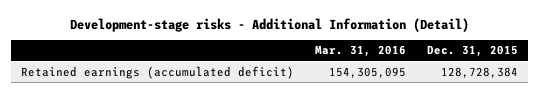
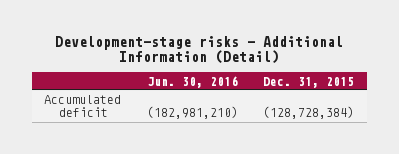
- | Mar. 31, 2016 | Dec. 31, 2015
+ | Jun. 30, 2016 | Dec. 31, 2015
- Retained earnings (accumulated deficit) | 154,305,095 | 128,728,384
+ Accumulated deficit | (182,981,210) | (128,728,384)

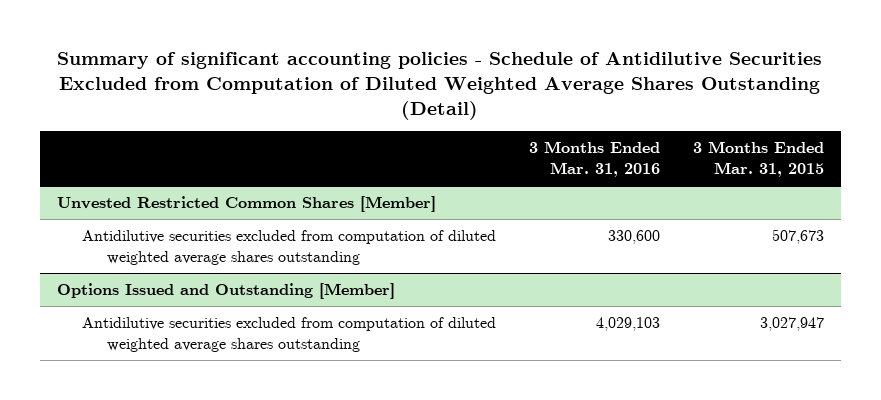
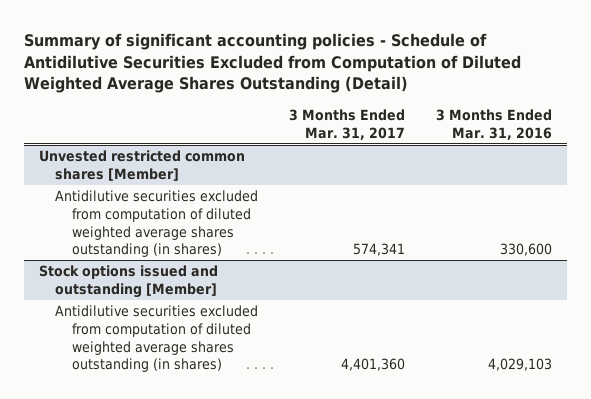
- | 3 Months Ended Mar. 31, 2016 | 3 Months Ended Mar. 31, 2015
+ | 3 Months Ended Mar. 31, 2017 | 3 Months Ended Mar. 31, 2016
- Unvested Restricted Common Shares [Member]
- Antidilutive securities excluded from computation of diluted weighted average shares outstanding | 330,600 | 507,673
- Options Issued and Outstanding [Member]
- Antidilutive securities excluded from computation of diluted weighted average shares outstanding | 4,029,103 | 3,027,947
+ Unvested restricted common shares [Member]
+ Antidilutive securities excluded from computation of diluted weighted average shares outstanding (in shares) | 574,341 | 330,600
+ Stock options issued and outstanding [Member]
+ Antidilutive securities excluded from computation of diluted weighted average shares outstanding (in shares) | 4,401,360 | 4,029,103

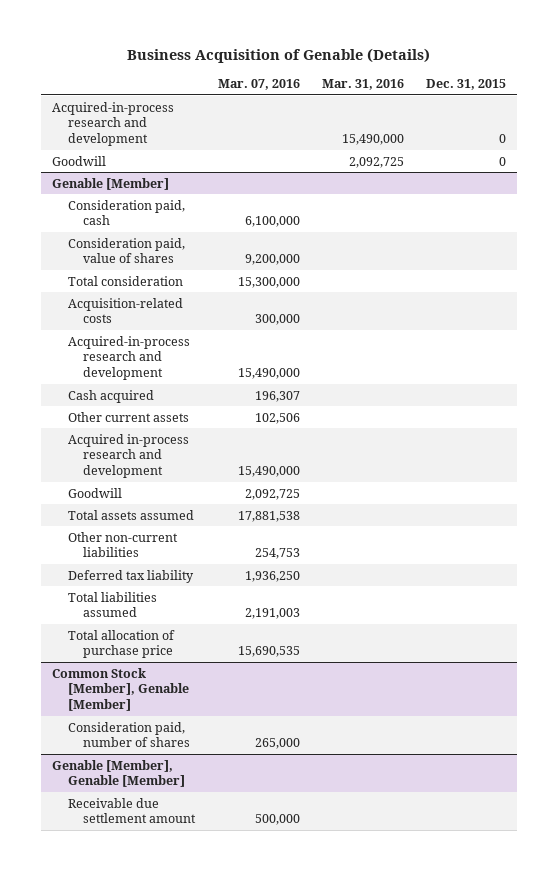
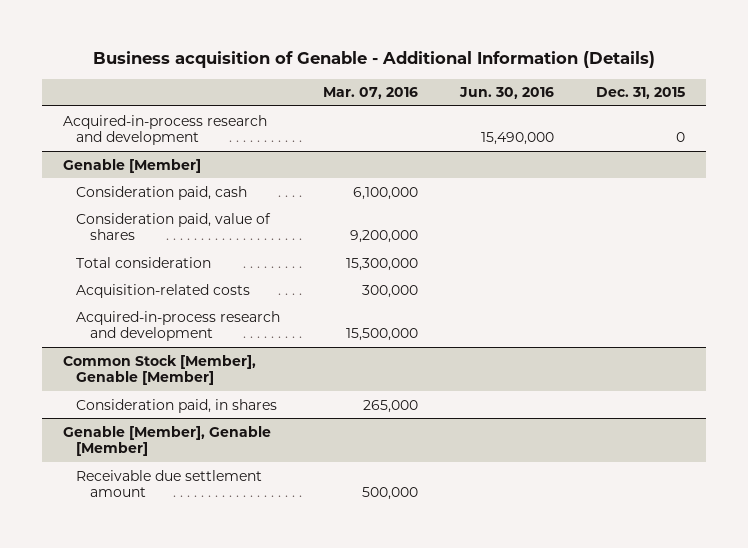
- Business Acquisition of Genable (Details)
+ Business acquisition of Genable - Additional Information (Details)
- | Mar. 07, 2016 | Mar. 31, 2016 | Dec. 31, 2015
+ | Mar. 07, 2016 | Jun. 30, 2016 | Dec. 31, 2015
- Goodwill | | 2,092,725 | 0
@ Genable [Member]
- Acquired-in-process research and development | 15,490,000 | |
- Cash acquired | 196,307 | |
- Other current assets | 102,506 | |
- Acquired in-process research and development | 15,490,000 | |
- Goodwill | 2,092,725 | |
- Total assets assumed | 17,881,538 | |
- Other non-current liabilities | 254,753 | |
- Deferred tax liability | 1,936,250 | |
- Total liabilities assumed | 2,191,003 | |
- Total allocation of purchase price | 15,690,535 | |
+ Acquired-in-process research and development | 15,500,000 | |
@ Common Stock [Member], Genable [Member]
- Consideration paid, number of shares | 265,000 | |
+ Consideration paid, in shares | 265,000 | |

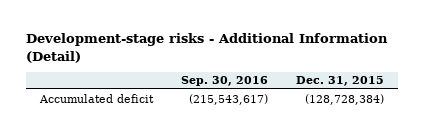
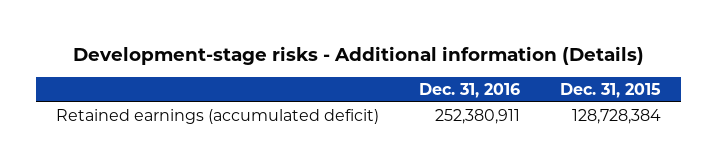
- Development-stage risks - Additional Information (Detail)
+ Development-stage risks - Additional information (Details)
- | Sep. 30, 2016 | Dec. 31, 2015
+ | Dec. 31, 2016 | Dec. 31, 2015
- Accumulated deficit | (215,543,617) | (128,728,384)
+ Retained earnings (accumulated deficit) | 252,380,911 | 128,728,384

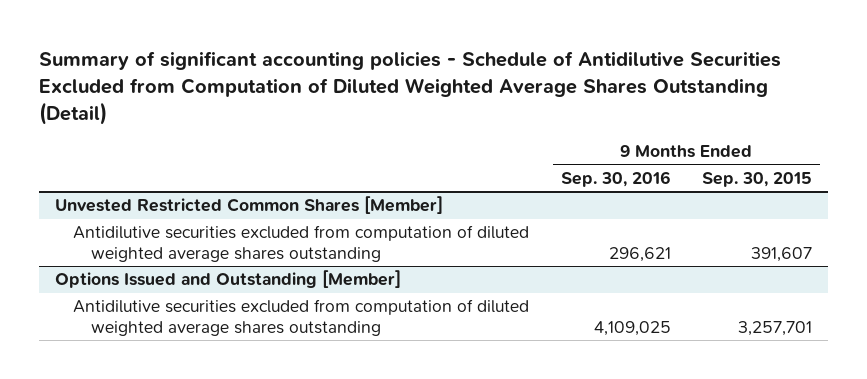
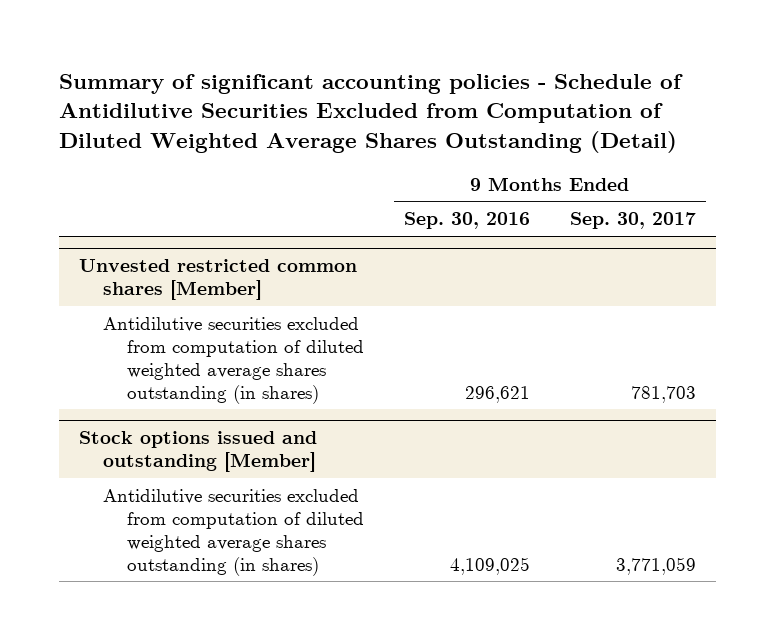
- | 9 Months Ended Sep. 30, 2016 | 9 Months Ended Sep. 30, 2015
+ | 9 Months Ended Sep. 30, 2016 | 9 Months Ended Sep. 30, 2017
- Unvested Restricted Common Shares [Member]
- Antidilutive securities excluded from computation of diluted weighted average shares outstanding | 296,621 | 391,607
- Options Issued and Outstanding [Member]
- Antidilutive securities excluded from computation of diluted weighted average shares outstanding | 4,109,025 | 3,257,701
+ Unvested restricted common shares [Member]
+ Antidilutive securities excluded from computation of diluted weighted average shares outstanding (in shares) | 296,621 | 781,703
+ Stock options issued and outstanding [Member]
+ Antidilutive securities excluded from computation of diluted weighted average shares outstanding (in shares) | 4,109,025 | 3,771,059

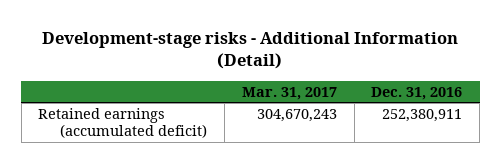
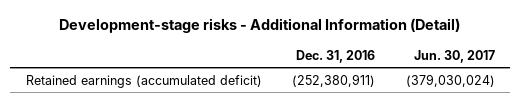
- | Mar. 31, 2017 | Dec. 31, 2016
+ | Dec. 31, 2016 | Jun. 30, 2017
- Retained earnings (accumulated deficit) | 304,670,243 | 252,380,911
+ Retained earnings (accumulated deficit) | (252,380,911) | (379,030,024)

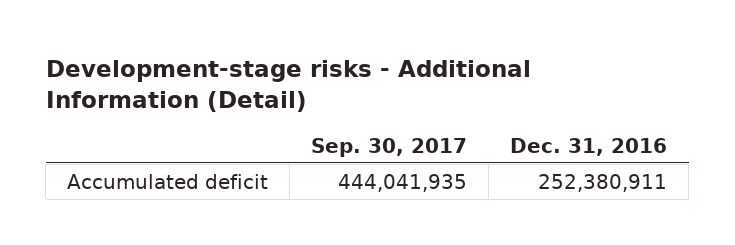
- | Dec. 31, 2016 | Jun. 30, 2017
+ | Sep. 30, 2017 | Dec. 31, 2016
- Retained earnings (accumulated deficit) | (252,380,911) | (379,030,024)
+ Accumulated deficit | 444,041,935 | 252,380,911

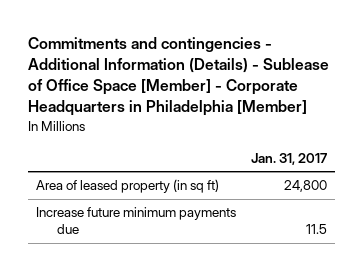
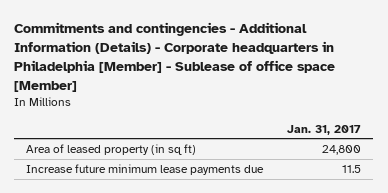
- Commitments and contingencies - Additional Information (Details) - Sublease of Office Space [Member] - Corporate Headquarters in Philadelphia [Member]
+ Commitments and contingencies - Additional Information (Details) - Corporate headquarters in Philadelphia [Member] - Sublease of office space [Member]
- Increase future minimum payments due | 11.5
+ Increase future minimum lease payments due | 11.5

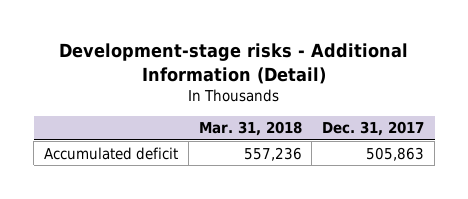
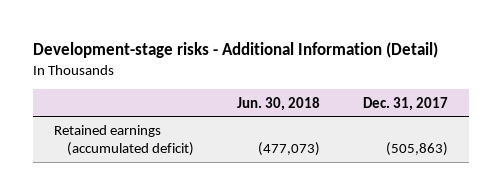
- | Mar. 31, 2018 | Dec. 31, 2017
+ | Jun. 30, 2018 | Dec. 31, 2017
- Accumulated deficit | 557,236 | 505,863
+ Retained earnings (accumulated deficit) | (477,073) | (505,863)

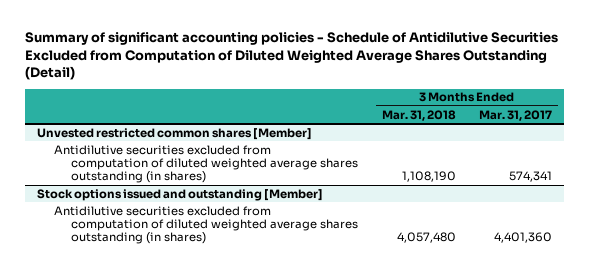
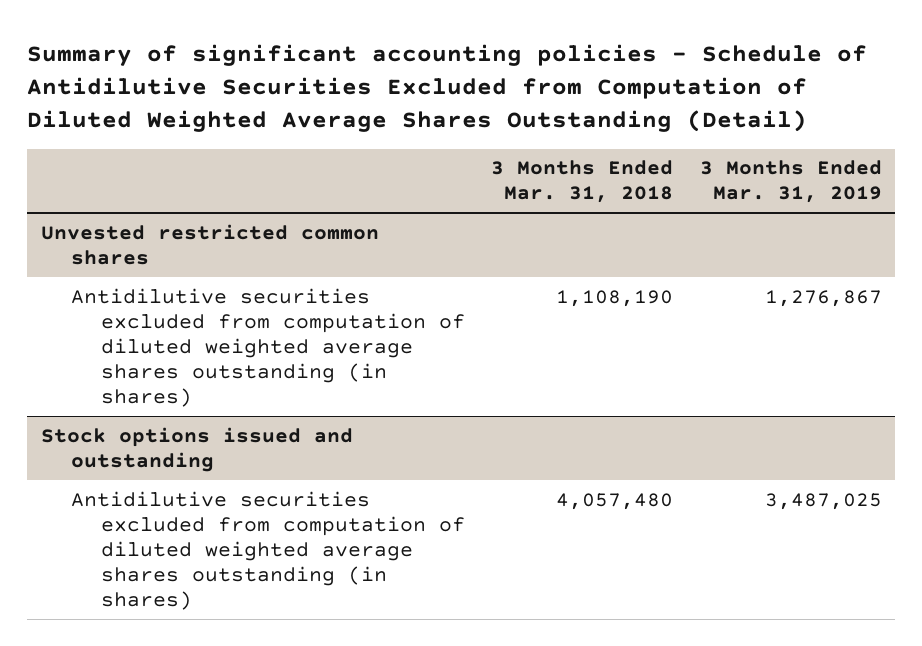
- | 3 Months Ended Mar. 31, 2018 | 3 Months Ended Mar. 31, 2017
+ | 3 Months Ended Mar. 31, 2018 | 3 Months Ended Mar. 31, 2019
- Unvested restricted common shares [Member]
+ Unvested restricted common shares
- Stock options issued and outstanding [Member]
+ Stock options issued and outstanding

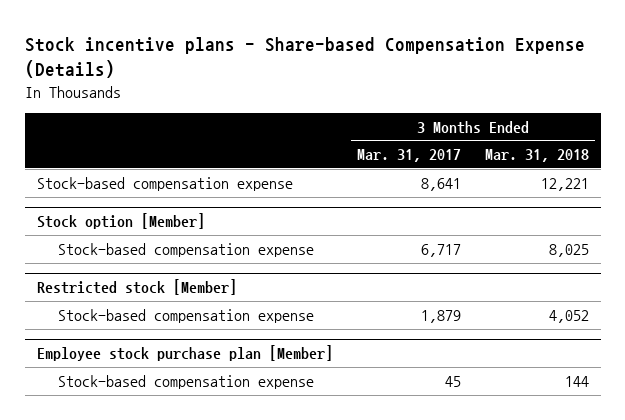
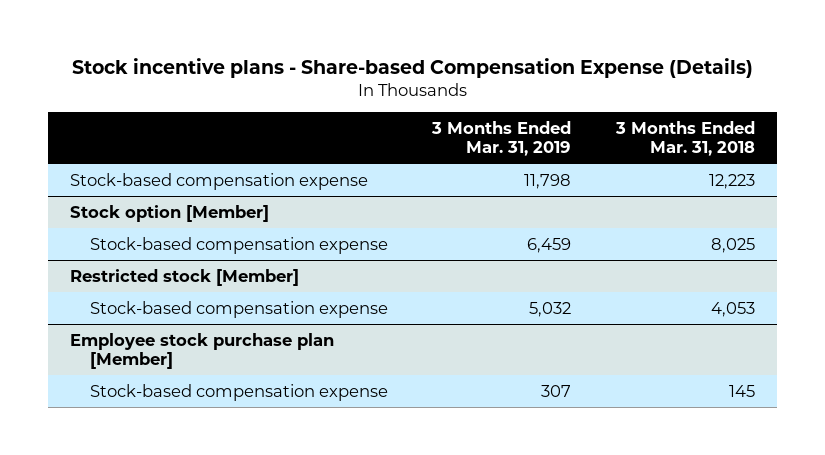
- | 3 Months Ended Mar. 31, 2017 | 3 Months Ended Mar. 31, 2018
+ | 3 Months Ended Mar. 31, 2019 | 3 Months Ended Mar. 31, 2018
- Stock-based compensation expense | 8,641 | 12,221
+ Stock-based compensation expense | 11,798 | 12,223
@ Restricted stock [Member]
- Stock-based compensation expense | 1,879 | 4,052
+ Stock-based compensation expense | 5,032 | 4,053
@ Employee stock purchase plan [Member]
- Stock-based compensation expense | 45 | 144
+ Stock-based compensation expense | 307 | 145

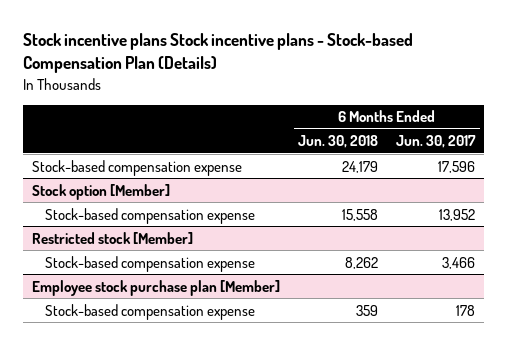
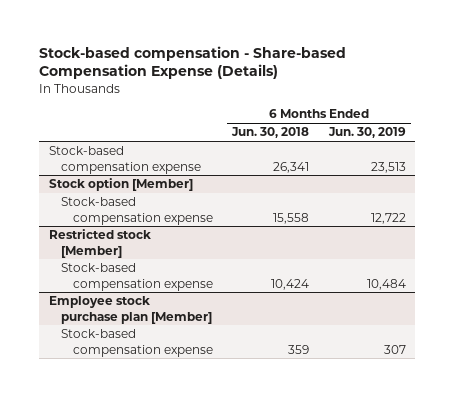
- Stock incentive plans Stock incentive plans - Stock-based Compensation Plan (Details)
+ Stock-based compensation - Share-based Compensation Expense (Details)
- | 6 Months Ended Jun. 30, 2018 | 6 Months Ended Jun. 30, 2017
+ | 6 Months Ended Jun. 30, 2018 | 6 Months Ended Jun. 30, 2019
- Stock-based compensation expense | 24,179 | 17,596
+ Stock-based compensation expense | 26,341 | 23,513
@ Restricted stock [Member]
- Stock-based compensation expense | 8,262 | 3,466
+ Stock-based compensation expense | 10,424 | 10,484

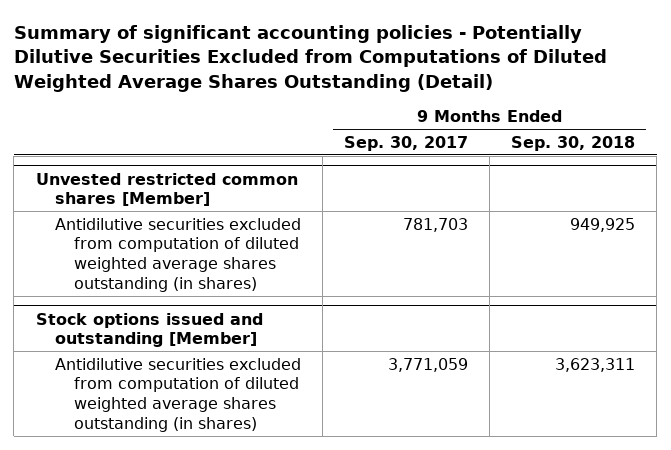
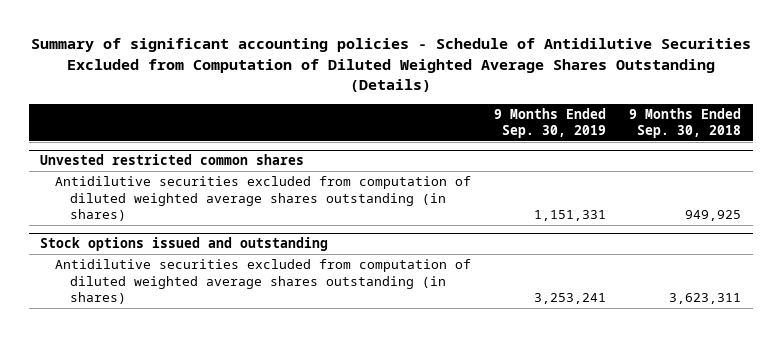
- Summary of significant accounting policies - Potentially Dilutive Securities Excluded from Computations of Diluted Weighted Average Shares Outstanding (Detail)
+ Summary of significant accounting policies - Schedule of Antidilutive Securities Excluded from Computation of Diluted Weighted Average Shares Outstanding (Details)
- | 9 Months Ended Sep. 30, 2017 | 9 Months Ended Sep. 30, 2018
+ | 9 Months Ended Sep. 30, 2019 | 9 Months Ended Sep. 30, 2018
- Unvested restricted common shares [Member]
+ Unvested restricted common shares
- Stock options issued and outstanding [Member]
+ Stock options issued and outstanding

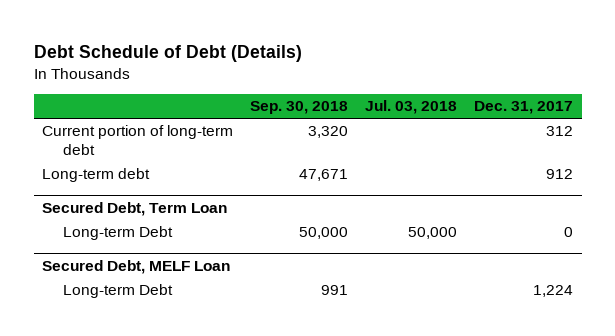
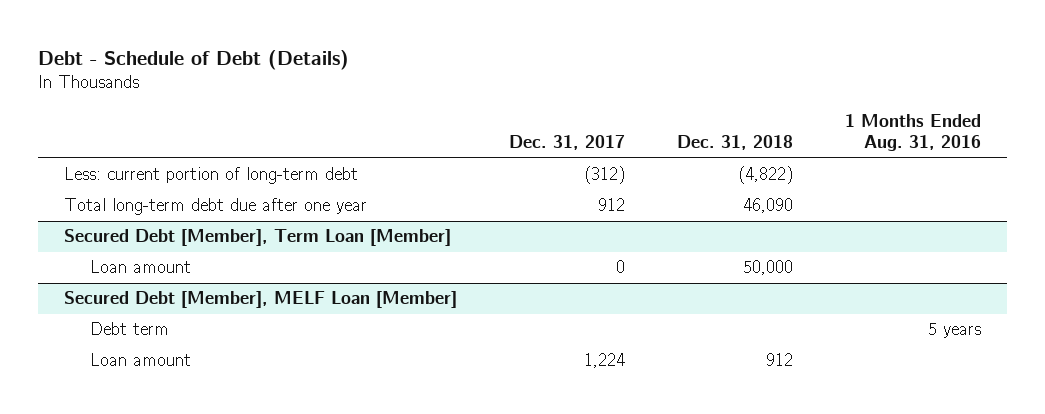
- Debt Schedule of Debt (Details)
+ Debt - Schedule of Debt (Details)
- | Sep. 30, 2018 | Jul. 03, 2018 | Dec. 31, 2017
+ | Dec. 31, 2017 | Dec. 31, 2018 | 1 Months Ended Aug. 31, 2016
- Current portion of long-term debt | 3,320 | | 312
- Long-term debt | 47,671 | | 912
- Secured Debt, Term Loan
- Long-term Debt | 50,000 | 50,000 | 0
- Secured Debt, MELF Loan
- Long-term Debt | 991 | | 1,224
+ Less: current portion of long-term debt | (312) | (4,822) |
+ Total long-term debt due after one year | 912 | 46,090 |
+ Secured Debt [Member], Term Loan [Member]
+ Loan amount | 0 | 50,000 |
+ Secured Debt [Member], MELF Loan [Member]
+ Debt term | | | 5 years
+ Loan amount | 1,224 | 912 |

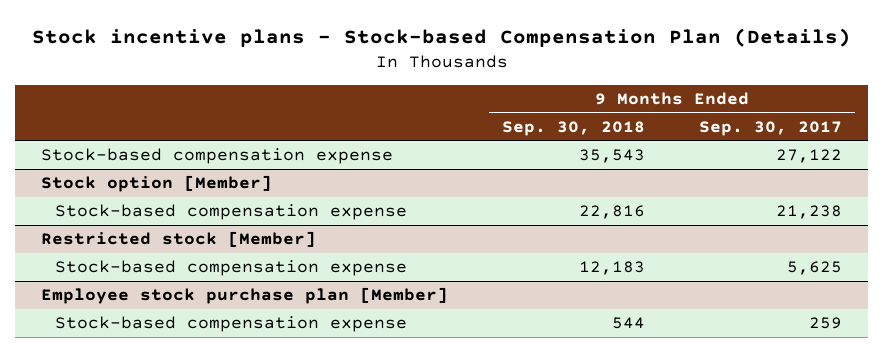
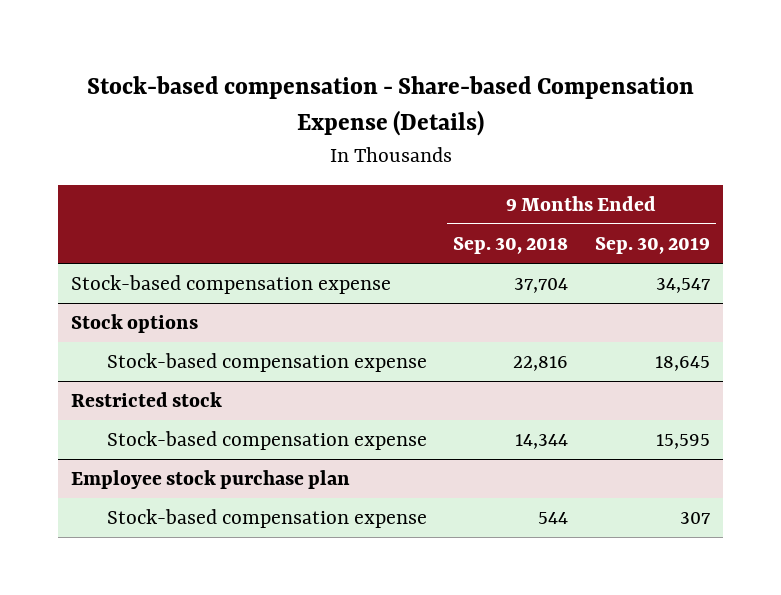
- Stock incentive plans - Stock-based Compensation Plan (Details)
+ Stock-based compensation - Share-based Compensation Expense (Details)
- | 9 Months Ended Sep. 30, 2018 | 9 Months Ended Sep. 30, 2017
+ | 9 Months Ended Sep. 30, 2018 | 9 Months Ended Sep. 30, 2019
- Stock-based compensation expense | 35,543 | 27,122
- Stock option [Member]
+ Stock-based compensation expense | 37,704 | 34,547
+ Stock options
- Restricted stock [Member]
- Stock-based compensation expense | 12,183 | 5,625
- Employee stock purchase plan [Member]
+ Restricted stock
+ Stock-based compensation expense | 14,344 | 15,595
+ Employee stock purchase plan

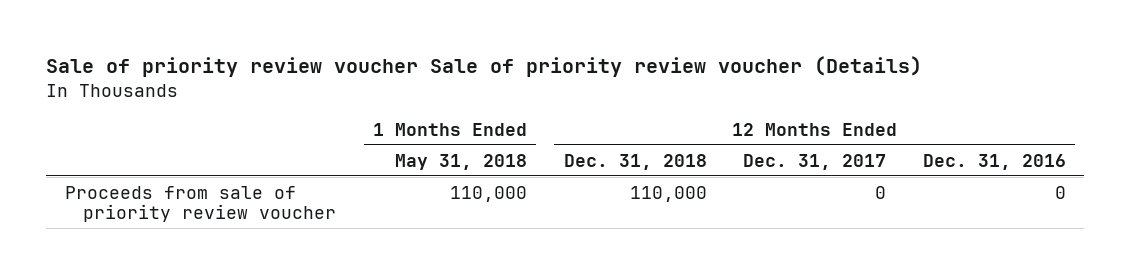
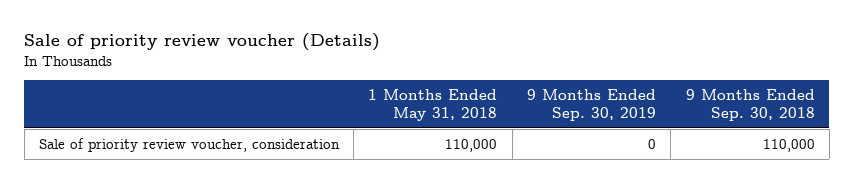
- Sale of priority review voucher Sale of priority review voucher (Details)
+ Sale of priority review voucher (Details)
- | 1 Months Ended May 31, 2018 | 12 Months Ended Dec. 31, 2018 | 12 Months Ended Dec. 31, 2017 | 12 Months Ended Dec. 31, 2016
+ | 1 Months Ended May 31, 2018 | 9 Months Ended Sep. 30, 2019 | 9 Months Ended Sep. 30, 2018
- Proceeds from sale of priority review voucher | 110,000 | 110,000 | 0 | 0
+ Sale of priority review voucher, consideration | 110,000 | 0 | 110,000

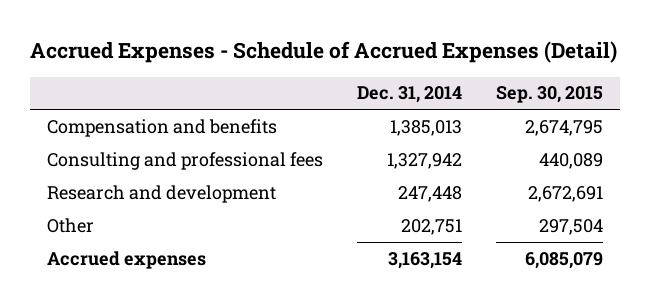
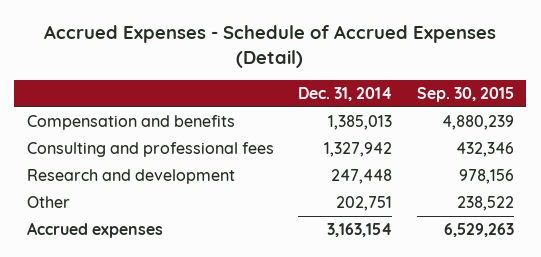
- Compensation and benefits | 1,385,013 | 2,674,795
- Consulting and professional fees | 1,327,942 | 440,089
- Research and development | 247,448 | 2,672,691
- Other | 202,751 | 297,504
- Accrued expenses | 3,163,154 | 6,085,079
+ Compensation and benefits | 1,385,013 | 4,880,239
+ Consulting and professional fees | 1,327,942 | 432,346
+ Research and development | 247,448 | 978,156
+ Other | 202,751 | 238,522
+ Accrued expenses | 3,163,154 | 6,529,263

